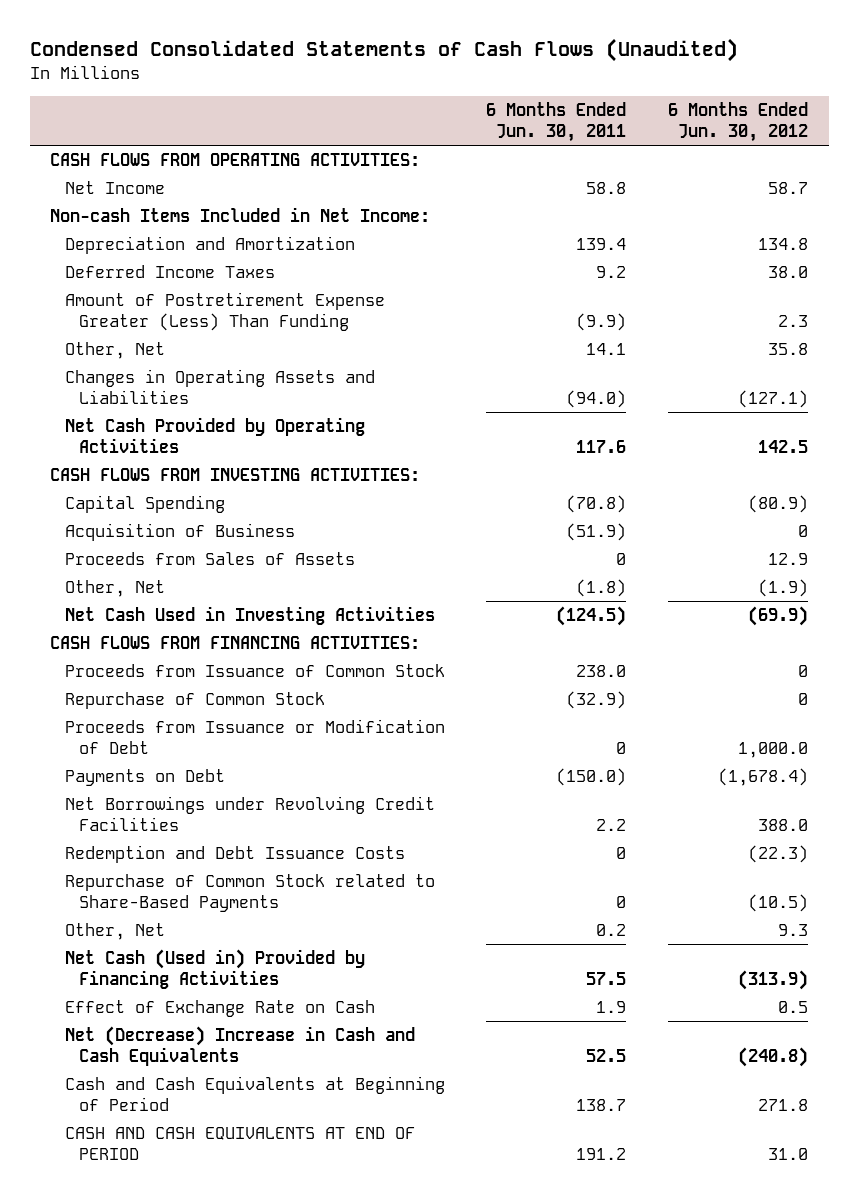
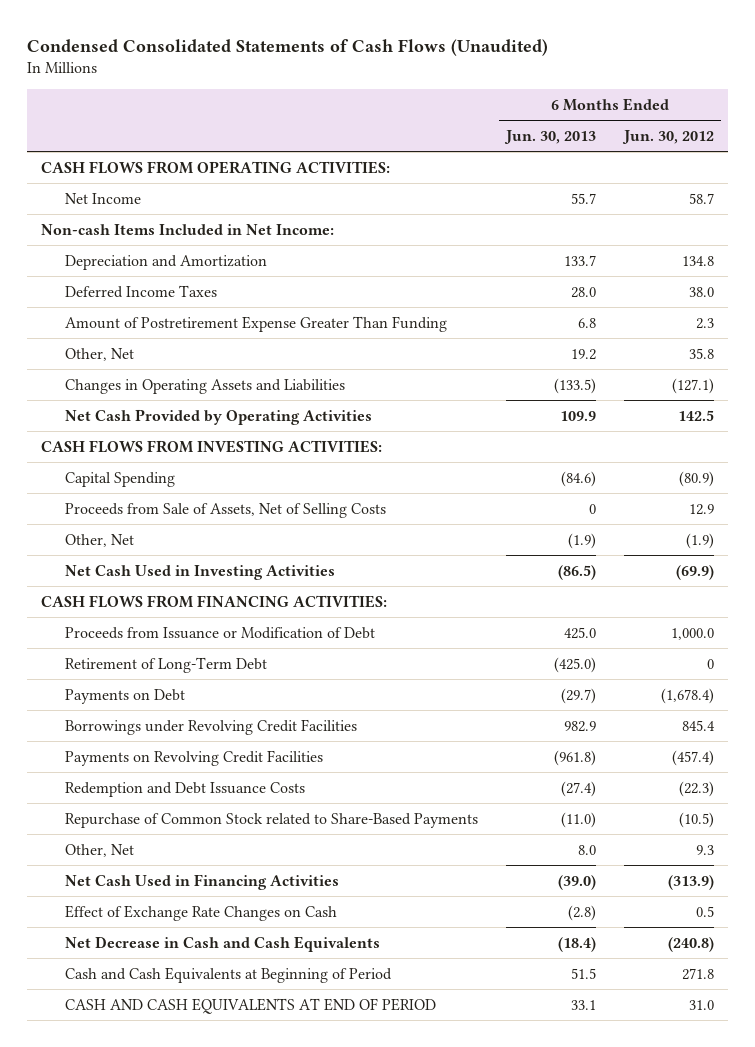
- | 6 Months Ended Jun. 30, 2011 | 6 Months Ended Jun. 30, 2012
+ | 6 Months Ended Jun. 30, 2013 | 6 Months Ended Jun. 30, 2012
- Amount of Postretirement Expense Greater (Less) Than Funding | (9.9) | 2.3
+ Amount of Postretirement Expense Greater Than Funding | 6.8 | 2.3
- Acquisition of Business | (51.9) | 0
- Proceeds from Sales of Assets | 0 | 12.9
+ Proceeds from Sale of Assets, Net of Selling Costs | 0 | 12.9
- Proceeds from Issuance of Common Stock | 238.0 | 0
- Repurchase of Common Stock | (32.9) | 0
+ Retirement of Long-Term Debt | (425.0) | 0
- Net Borrowings under Revolving Credit Facilities | 2.2 | 388.0
+ Borrowings under Revolving Credit Facilities | 982.9 | 845.4
+ Payments on Revolving Credit Facilities | (961.8) | (457.4)
- Net Cash (Used in) Provided by Financing Activities | 57.5 | (313.9)
- Effect of Exchange Rate on Cash | 1.9 | 0.5
- Net (Decrease) Increase in Cash and Cash Equivalents | 52.5 | (240.8)
+ Net Cash Used in Financing Activities | (39.0) | (313.9)
+ Effect of Exchange Rate Changes on Cash | (2.8) | 0.5
+ Net Decrease in Cash and Cash Equivalents | (18.4) | (240.8)

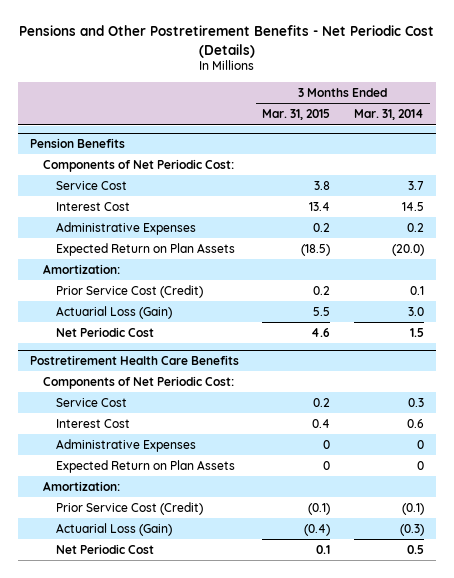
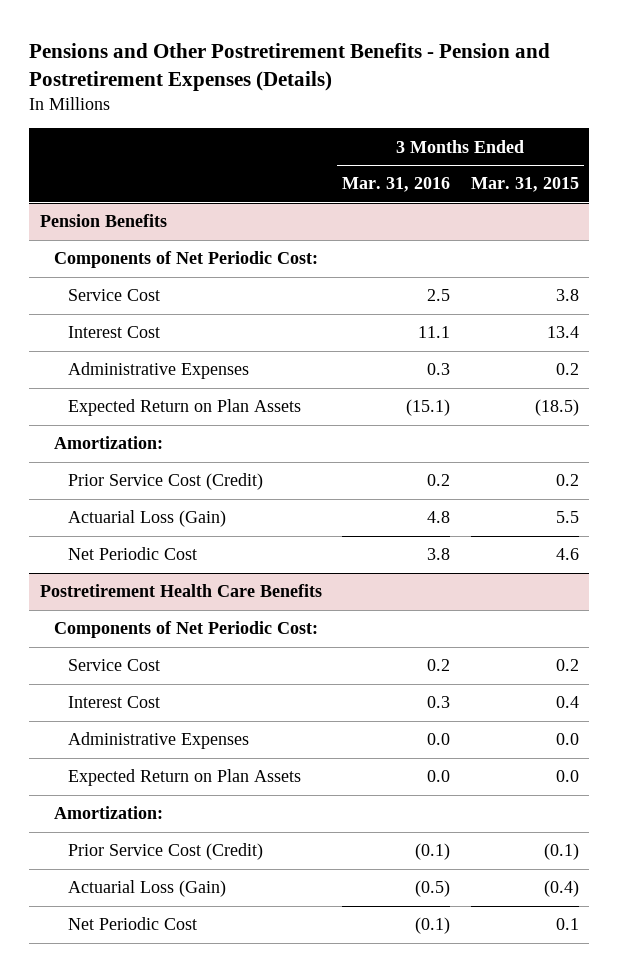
- Pensions and Other Postretirement Benefits - Net Periodic Cost (Details)
+ Pensions and Other Postretirement Benefits - Pension and Postretirement Expenses (Details)
- | 3 Months Ended Mar. 31, 2015 | 3 Months Ended Mar. 31, 2014
+ | 3 Months Ended Mar. 31, 2016 | 3 Months Ended Mar. 31, 2015
@ Postretirement Health Care Benefits
- Administrative Expenses | 0 | 0
- Expected Return on Plan Assets | 0 | 0
+ Administrative Expenses | 0.0 | 0.0
+ Expected Return on Plan Assets | 0.0 | 0.0

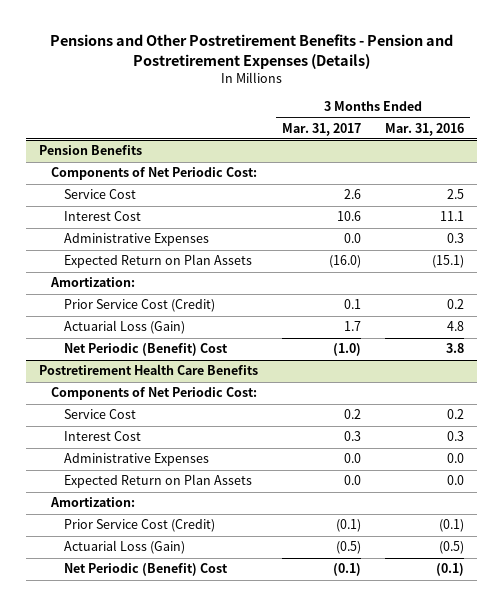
- | 3 Months Ended Mar. 31, 2016 | 3 Months Ended Mar. 31, 2015
+ | 3 Months Ended Mar. 31, 2017 | 3 Months Ended Mar. 31, 2016
@ Pension Benefits
- Net Periodic Cost | 3.8 | 4.6
+ Net Periodic (Benefit) Cost | (1.0) | 3.8
@ Postretirement Health Care Benefits
- Net Periodic Cost | (0.1) | 0.1
+ Net Periodic (Benefit) Cost | (0.1) | (0.1)

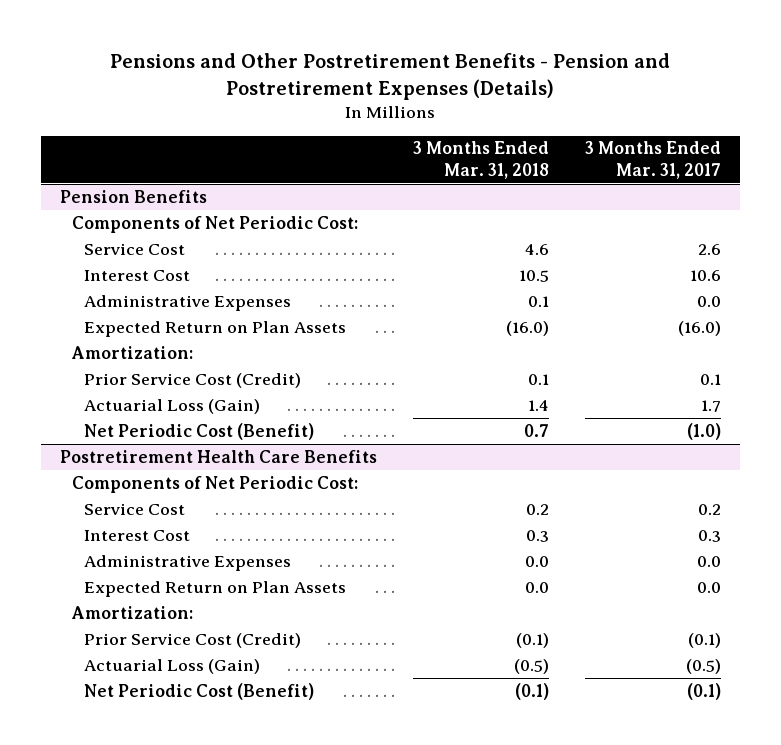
- | 3 Months Ended Mar. 31, 2017 | 3 Months Ended Mar. 31, 2016
+ | 3 Months Ended Mar. 31, 2018 | 3 Months Ended Mar. 31, 2017
@ Pension Benefits
- Net Periodic (Benefit) Cost | (1.0) | 3.8
+ Net Periodic Cost (Benefit) | 0.7 | (1.0)
@ Postretirement Health Care Benefits
- Net Periodic (Benefit) Cost | (0.1) | (0.1)
+ Net Periodic Cost (Benefit) | (0.1) | (0.1)

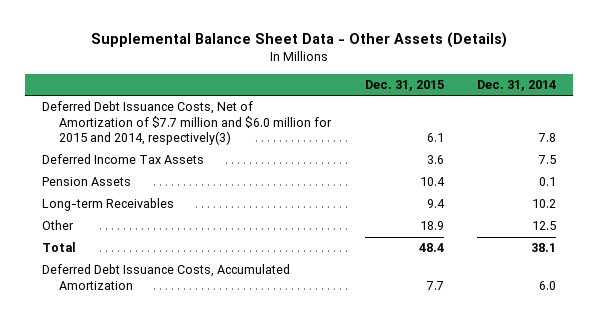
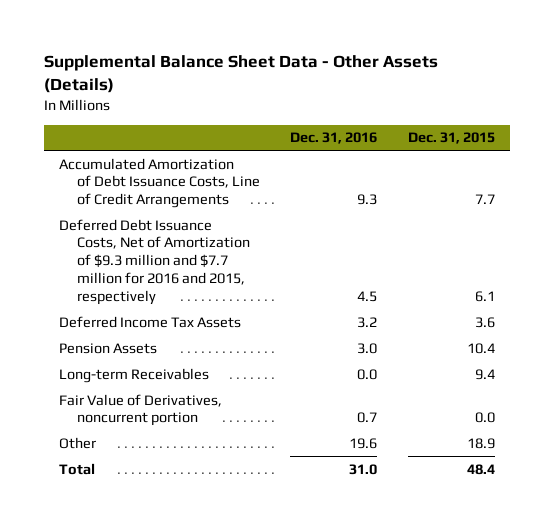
- | Dec. 31, 2015 | Dec. 31, 2014
+ | Dec. 31, 2016 | Dec. 31, 2015
- Deferred Debt Issuance Costs, Net of Amortization of $7.7 million and $6.0 million for 2015 and 2014, respectively(3) | 6.1 | 7.8
+ Accumulated Amortization of Debt Issuance Costs, Line of Credit Arrangements | 9.3 | 7.7
+ Deferred Debt Issuance Costs, Net of Amortization of $9.3 million and $7.7 million for 2016 and 2015, respectively | 4.5 | 6.1
+ Fair Value of Derivatives, noncurrent portion | 0.7 | 0.0
- Deferred Debt Issuance Costs, Accumulated Amortization | 7.7 | 6.0

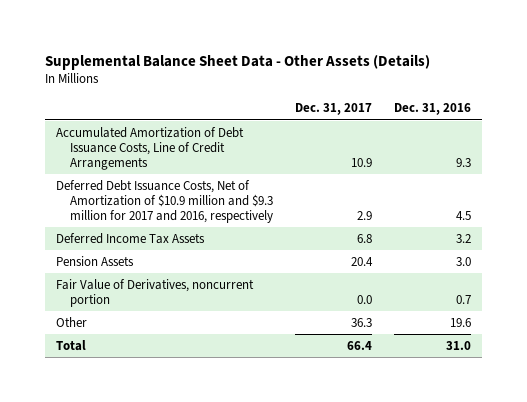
- | Dec. 31, 2016 | Dec. 31, 2015
+ | Dec. 31, 2017 | Dec. 31, 2016
- Deferred Debt Issuance Costs, Net of Amortization of $9.3 million and $7.7 million for 2016 and 2015, respectively | 4.5 | 6.1
+ Deferred Debt Issuance Costs, Net of Amortization of $10.9 million and $9.3 million for 2017 and 2016, respectively | 2.9 | 4.5
- Long-term Receivables | 0.0 | 9.4

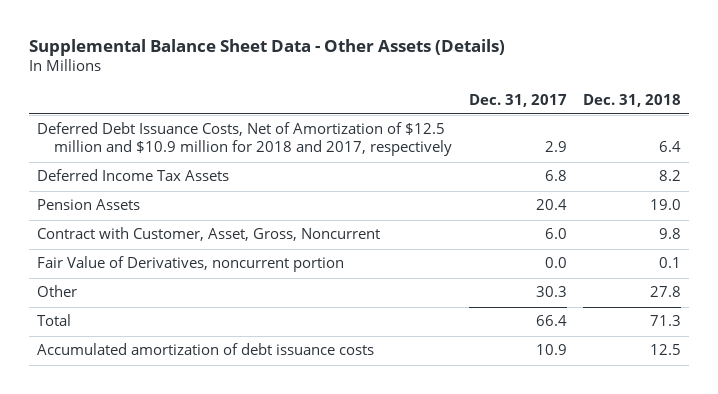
- | Dec. 31, 2017 | Dec. 31, 2016
+ | Dec. 31, 2017 | Dec. 31, 2018
- Accumulated Amortization of Debt Issuance Costs, Line of Credit Arrangements | 10.9 | 9.3
- Deferred Debt Issuance Costs, Net of Amortization of $10.9 million and $9.3 million for 2017 and 2016, respectively | 2.9 | 4.5
+ Deferred Debt Issuance Costs, Net of Amortization of $12.5 million and $10.9 million for 2018 and 2017, respectively | 2.9 | 6.4
+ Contract with Customer, Asset, Gross, Noncurrent | 6.0 | 9.8
- Other | 36.3 | 19.6
+ Other | 30.3 | 27.8
+ Accumulated amortization of debt issuance costs | 10.9 | 12.5

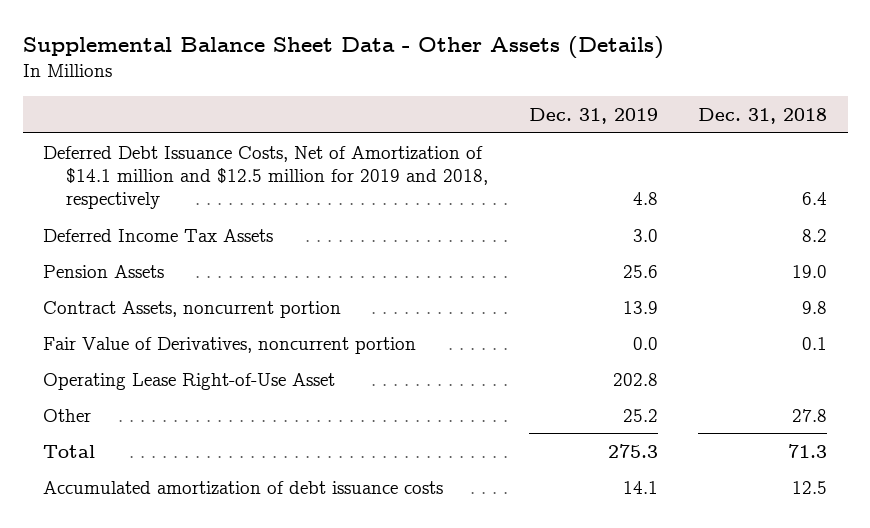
- | Dec. 31, 2017 | Dec. 31, 2018
+ | Dec. 31, 2019 | Dec. 31, 2018
- Deferred Debt Issuance Costs, Net of Amortization of $12.5 million and $10.9 million for 2018 and 2017, respectively | 2.9 | 6.4
+ Deferred Debt Issuance Costs, Net of Amortization of $14.1 million and $12.5 million for 2019 and 2018, respectively | 4.8 | 6.4
- Contract with Customer, Asset, Gross, Noncurrent | 6.0 | 9.8
+ Contract Assets, noncurrent portion | 13.9 | 9.8
+ Operating Lease Right-of-Use Asset | 202.8 |

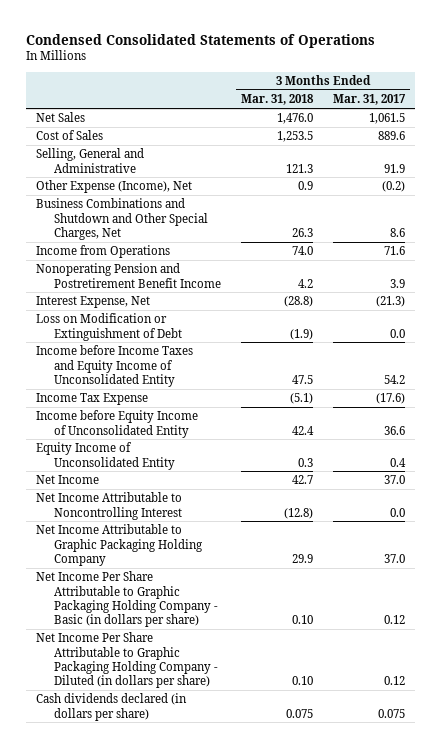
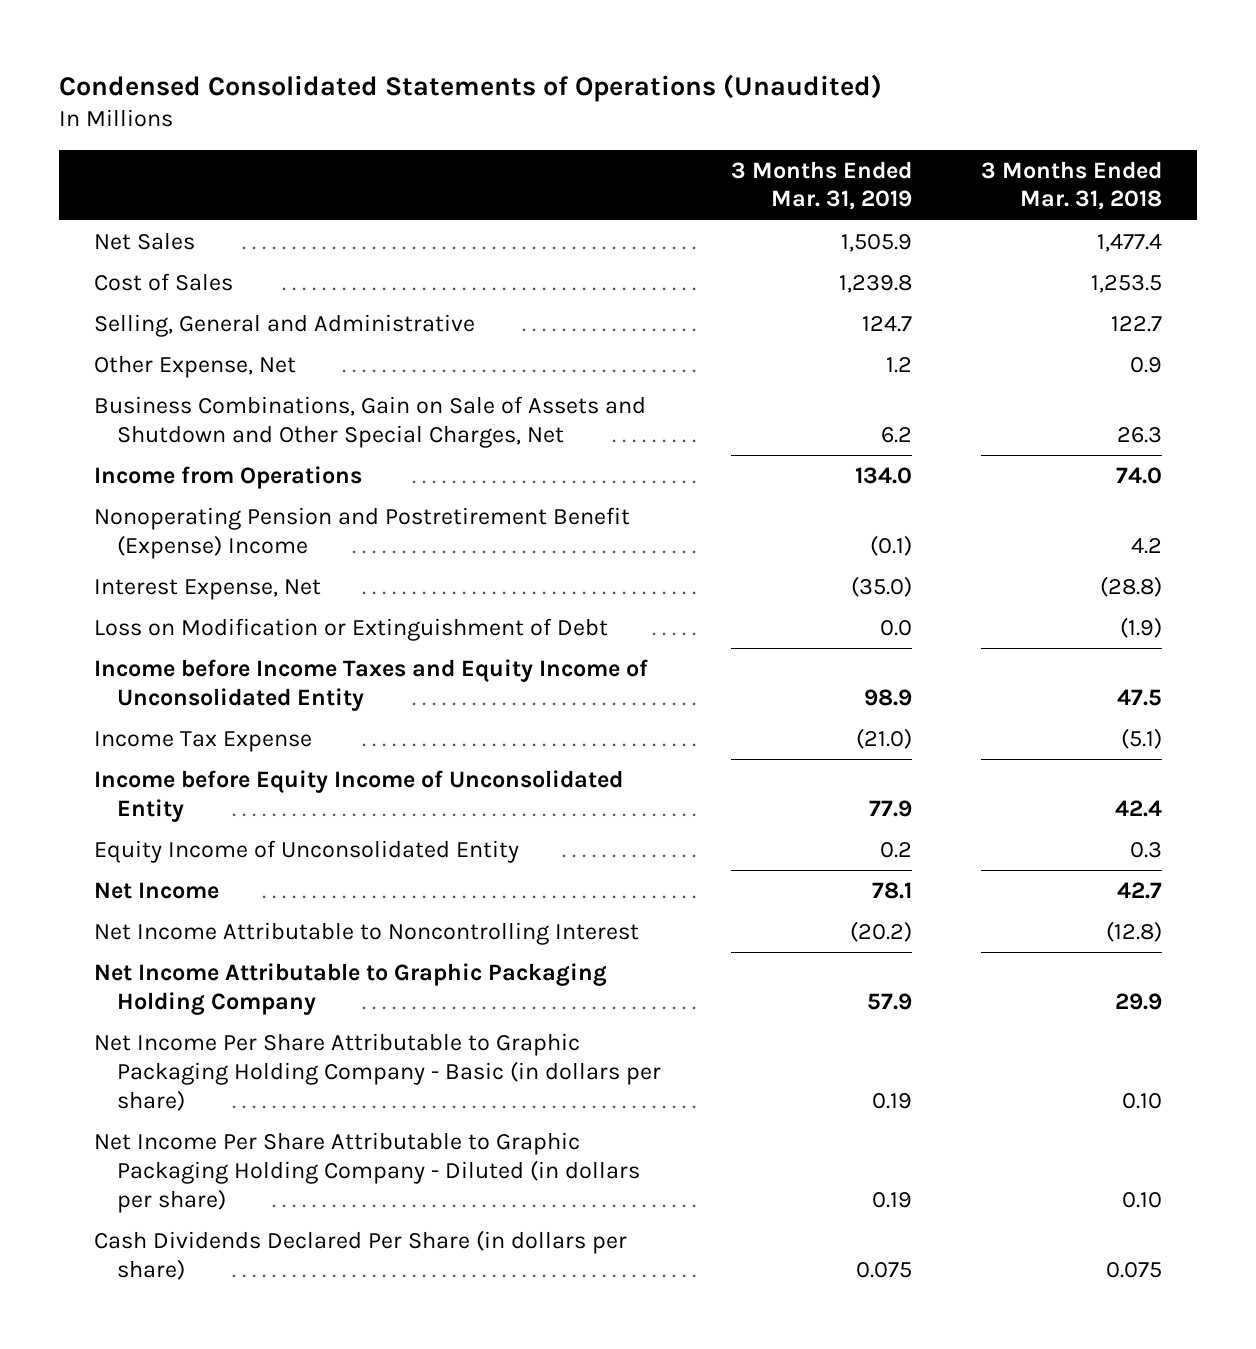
- Condensed Consolidated Statements of Operations
+ Condensed Consolidated Statements of Operations (Unaudited)
- | 3 Months Ended Mar. 31, 2018 | 3 Months Ended Mar. 31, 2017
+ | 3 Months Ended Mar. 31, 2019 | 3 Months Ended Mar. 31, 2018
- Net Sales | 1,476.0 | 1,061.5
+ Net Sales | 1,505.9 | 1,477.4
- Selling, General and Administrative | 121.3 | 91.9
- Other Expense (Income), Net | 0.9 | (0.2)
- Business Combinations and Shutdown and Other Special Charges, Net | 26.3 | 8.6
+ Selling, General and Administrative | 124.7 | 122.7
+ Other Expense, Net | 1.2 | 0.9
+ Business Combinations, Gain on Sale of Assets and Shutdown and Other Special Charges, Net | 6.2 | 26.3
- Nonoperating Pension and Postretirement Benefit Income | 4.2 | 3.9
+ Nonoperating Pension and Postretirement Benefit (Expense) Income | (0.1) | 4.2
- Cash dividends declared (in dollars per share) | 0.075 | 0.075
+ Cash Dividends Declared Per Share (in dollars per share) | 0.075 | 0.075

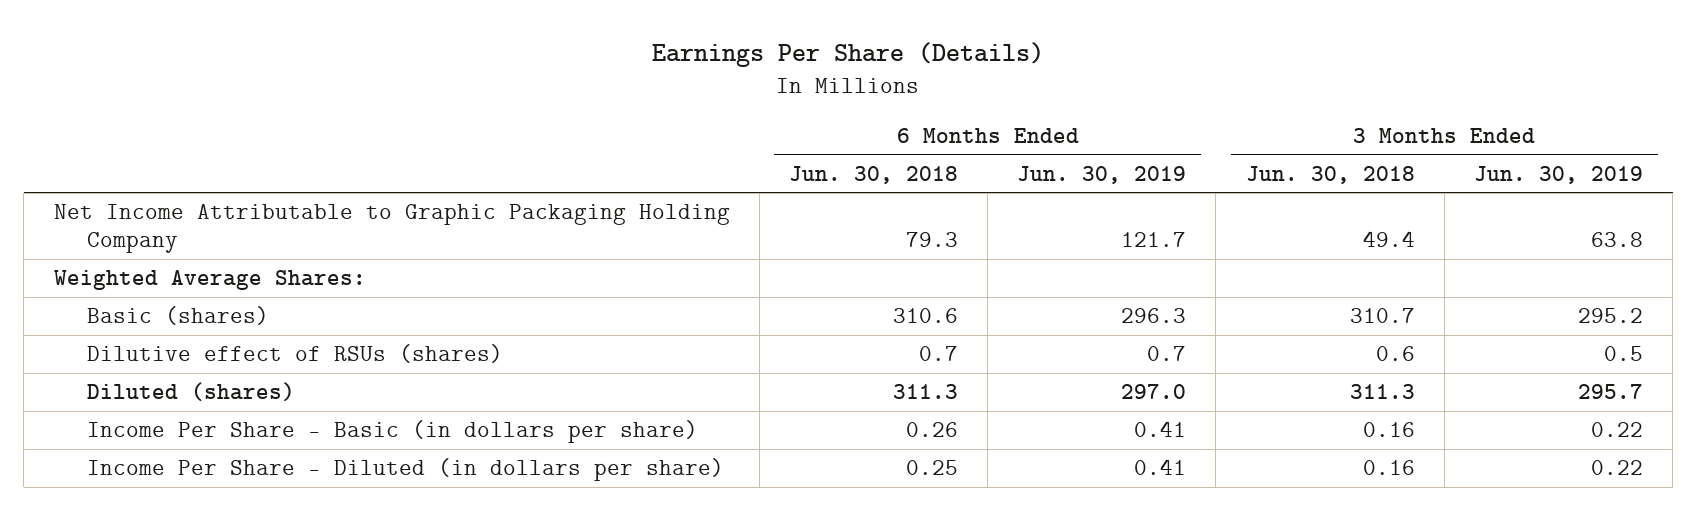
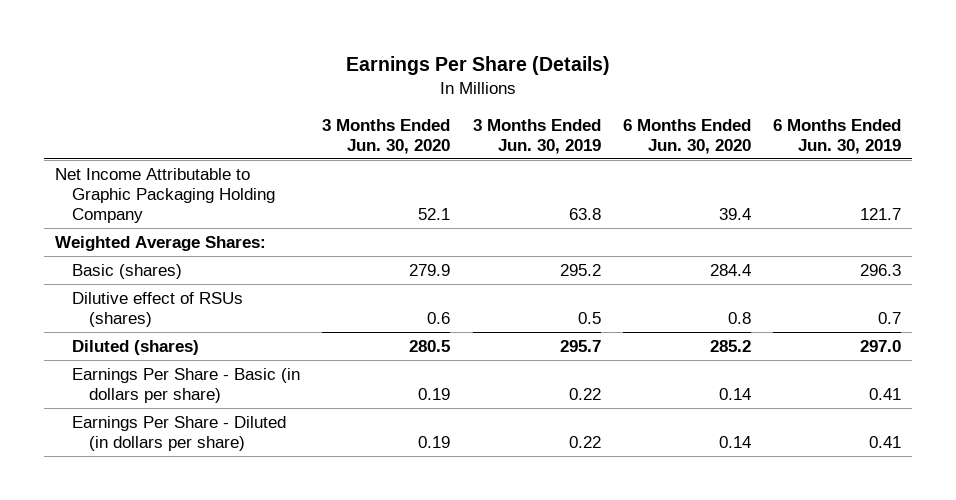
- | 6 Months Ended Jun. 30, 2018 | 6 Months Ended Jun. 30, 2019 | 3 Months Ended Jun. 30, 2018 | 3 Months Ended Jun. 30, 2019
+ | 3 Months Ended Jun. 30, 2020 | 3 Months Ended Jun. 30, 2019 | 6 Months Ended Jun. 30, 2020 | 6 Months Ended Jun. 30, 2019
- Income Per Share - Basic (in dollars per share) | 0.26 | 0.41 | 0.16 | 0.22
- Income Per Share - Diluted (in dollars per share) | 0.25 | 0.41 | 0.16 | 0.22
+ Earnings Per Share - Basic (in dollars per share) | 0.19 | 0.22 | 0.14 | 0.41
+ Earnings Per Share - Diluted (in dollars per share) | 0.19 | 0.22 | 0.14 | 0.41

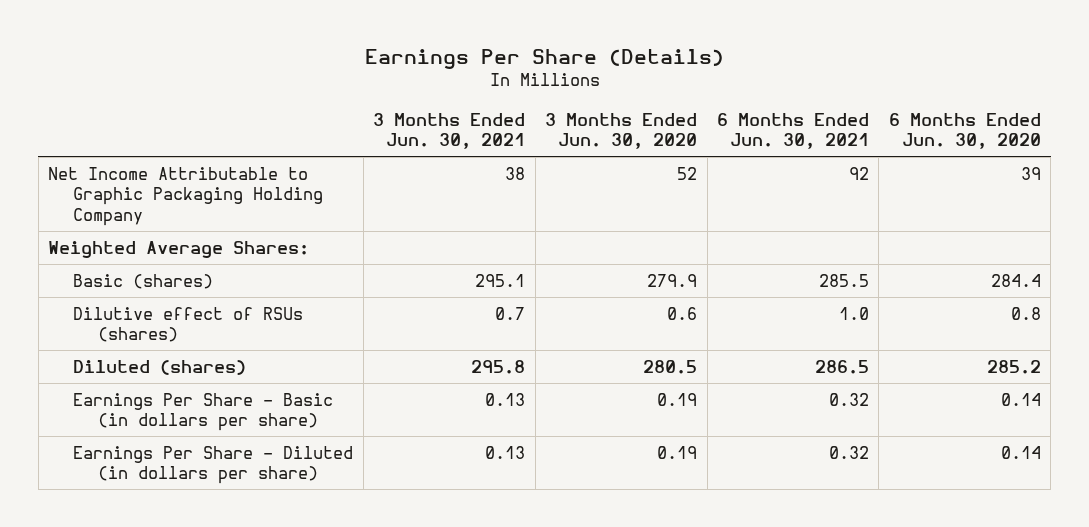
- | 3 Months Ended Jun. 30, 2020 | 3 Months Ended Jun. 30, 2019 | 6 Months Ended Jun. 30, 2020 | 6 Months Ended Jun. 30, 2019
+ | 3 Months Ended Jun. 30, 2021 | 3 Months Ended Jun. 30, 2020 | 6 Months Ended Jun. 30, 2021 | 6 Months Ended Jun. 30, 2020
- Net Income Attributable to Graphic Packaging Holding Company | 52.1 | 63.8 | 39.4 | 121.7
+ Net Income Attributable to Graphic Packaging Holding Company | 38 | 52 | 92 | 39

